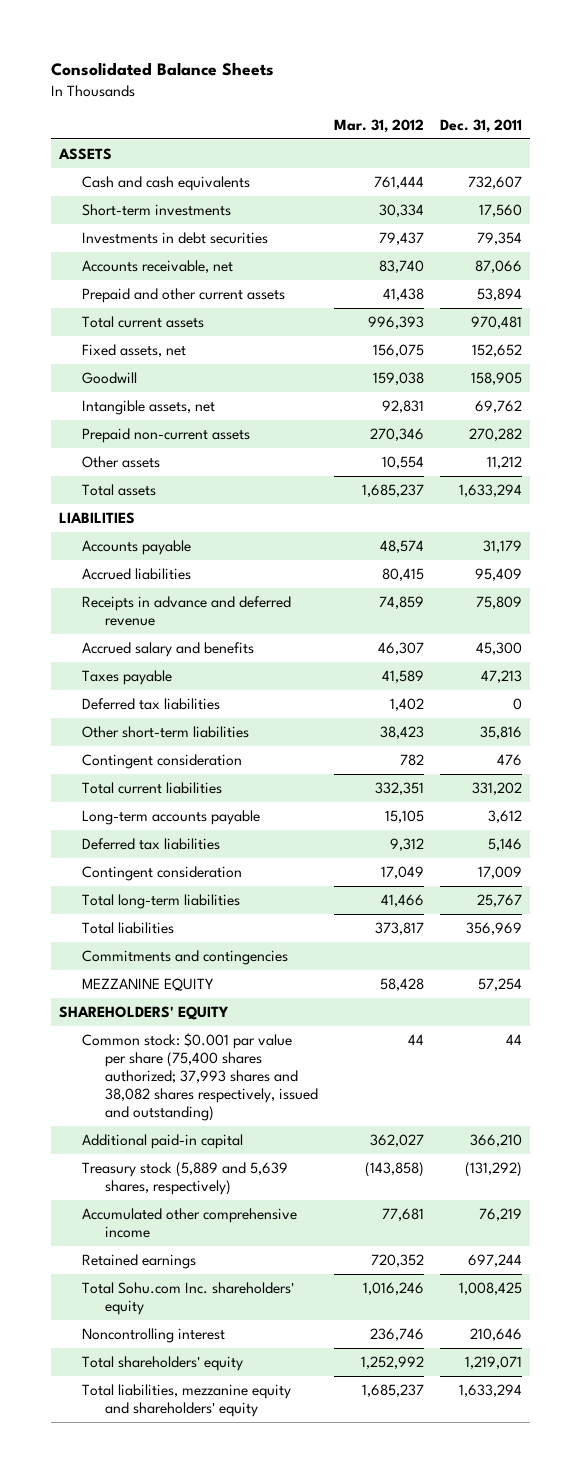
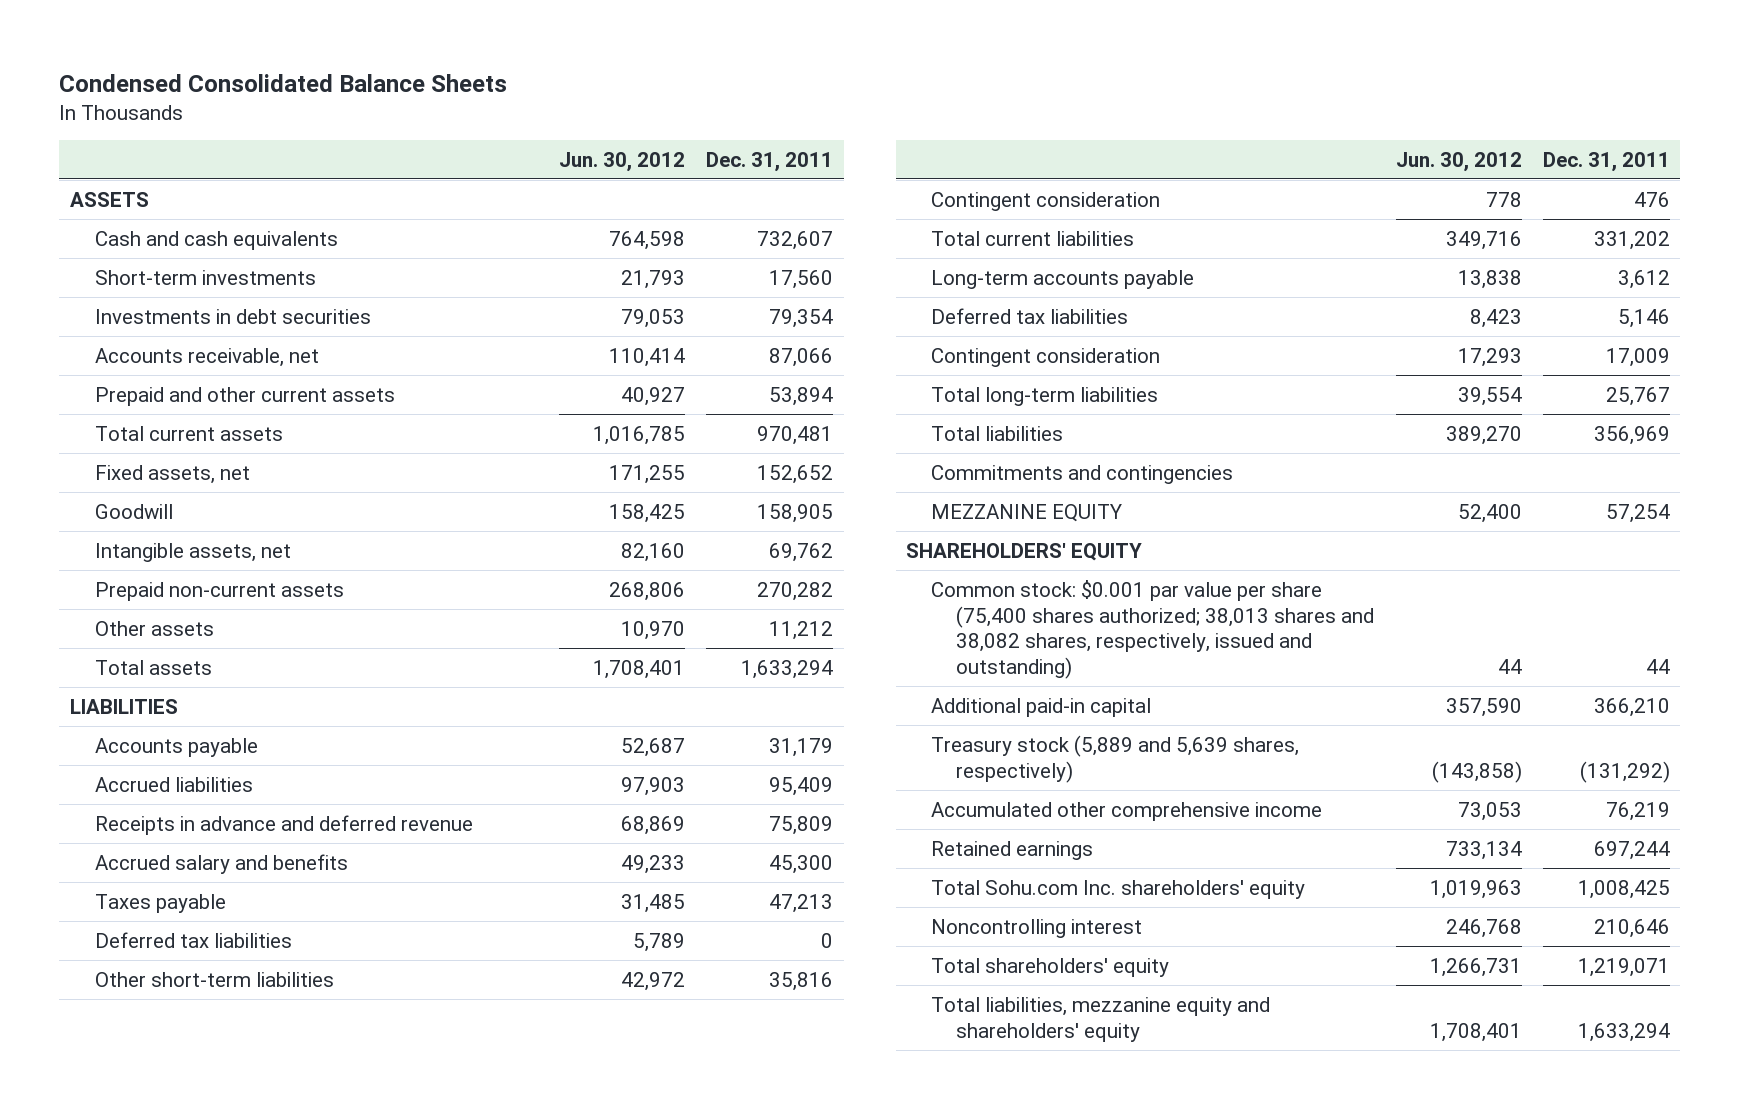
- Consolidated Balance Sheets
+ Condensed Consolidated Balance Sheets
- | Mar. 31, 2012 | Dec. 31, 2011
+ | Jun. 30, 2012 | Dec. 31, 2011
- Common stock: $0.001 par value per share (75,400 shares authorized; 37,993 shares and 38,082 shares respectively, issued and outstanding) | 44 | 44
+ Common stock: $0.001 par value per share (75,400 shares authorized; 38,013 shares and 38,082 shares, respectively, issued and outstanding) | 44 | 44

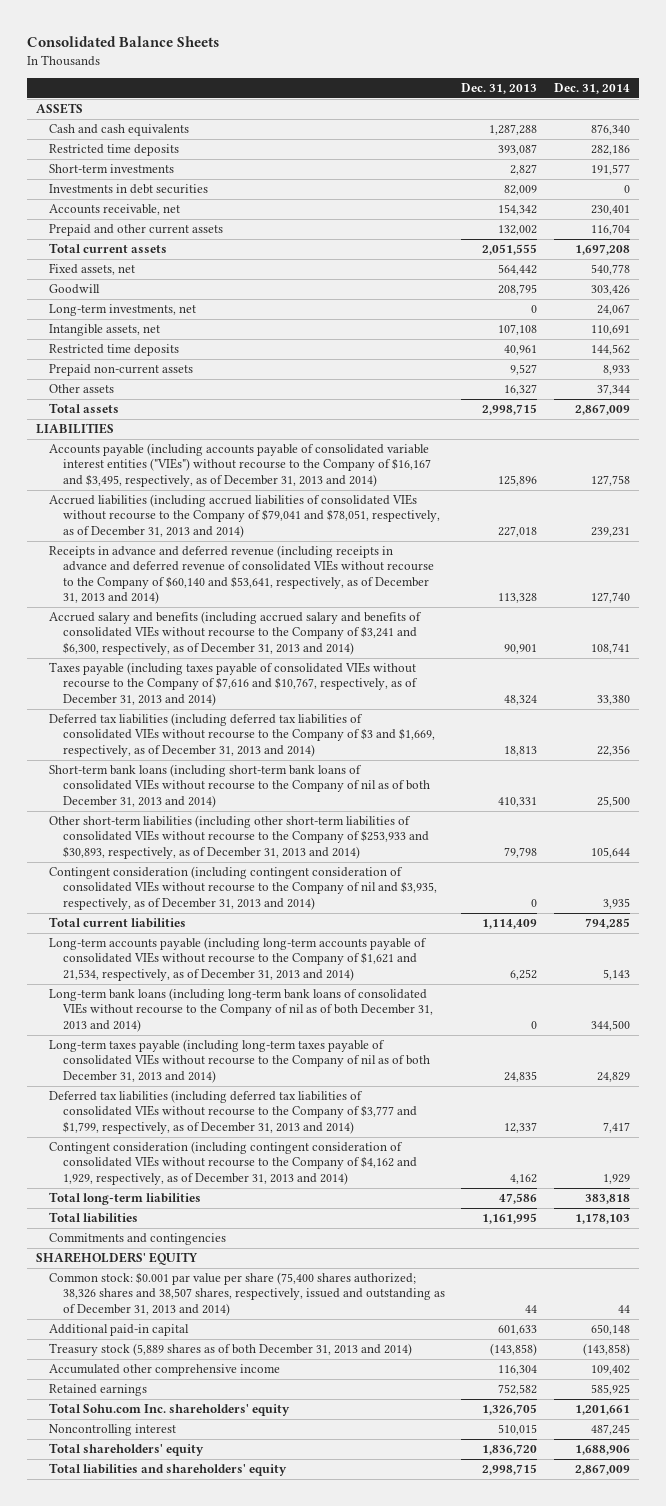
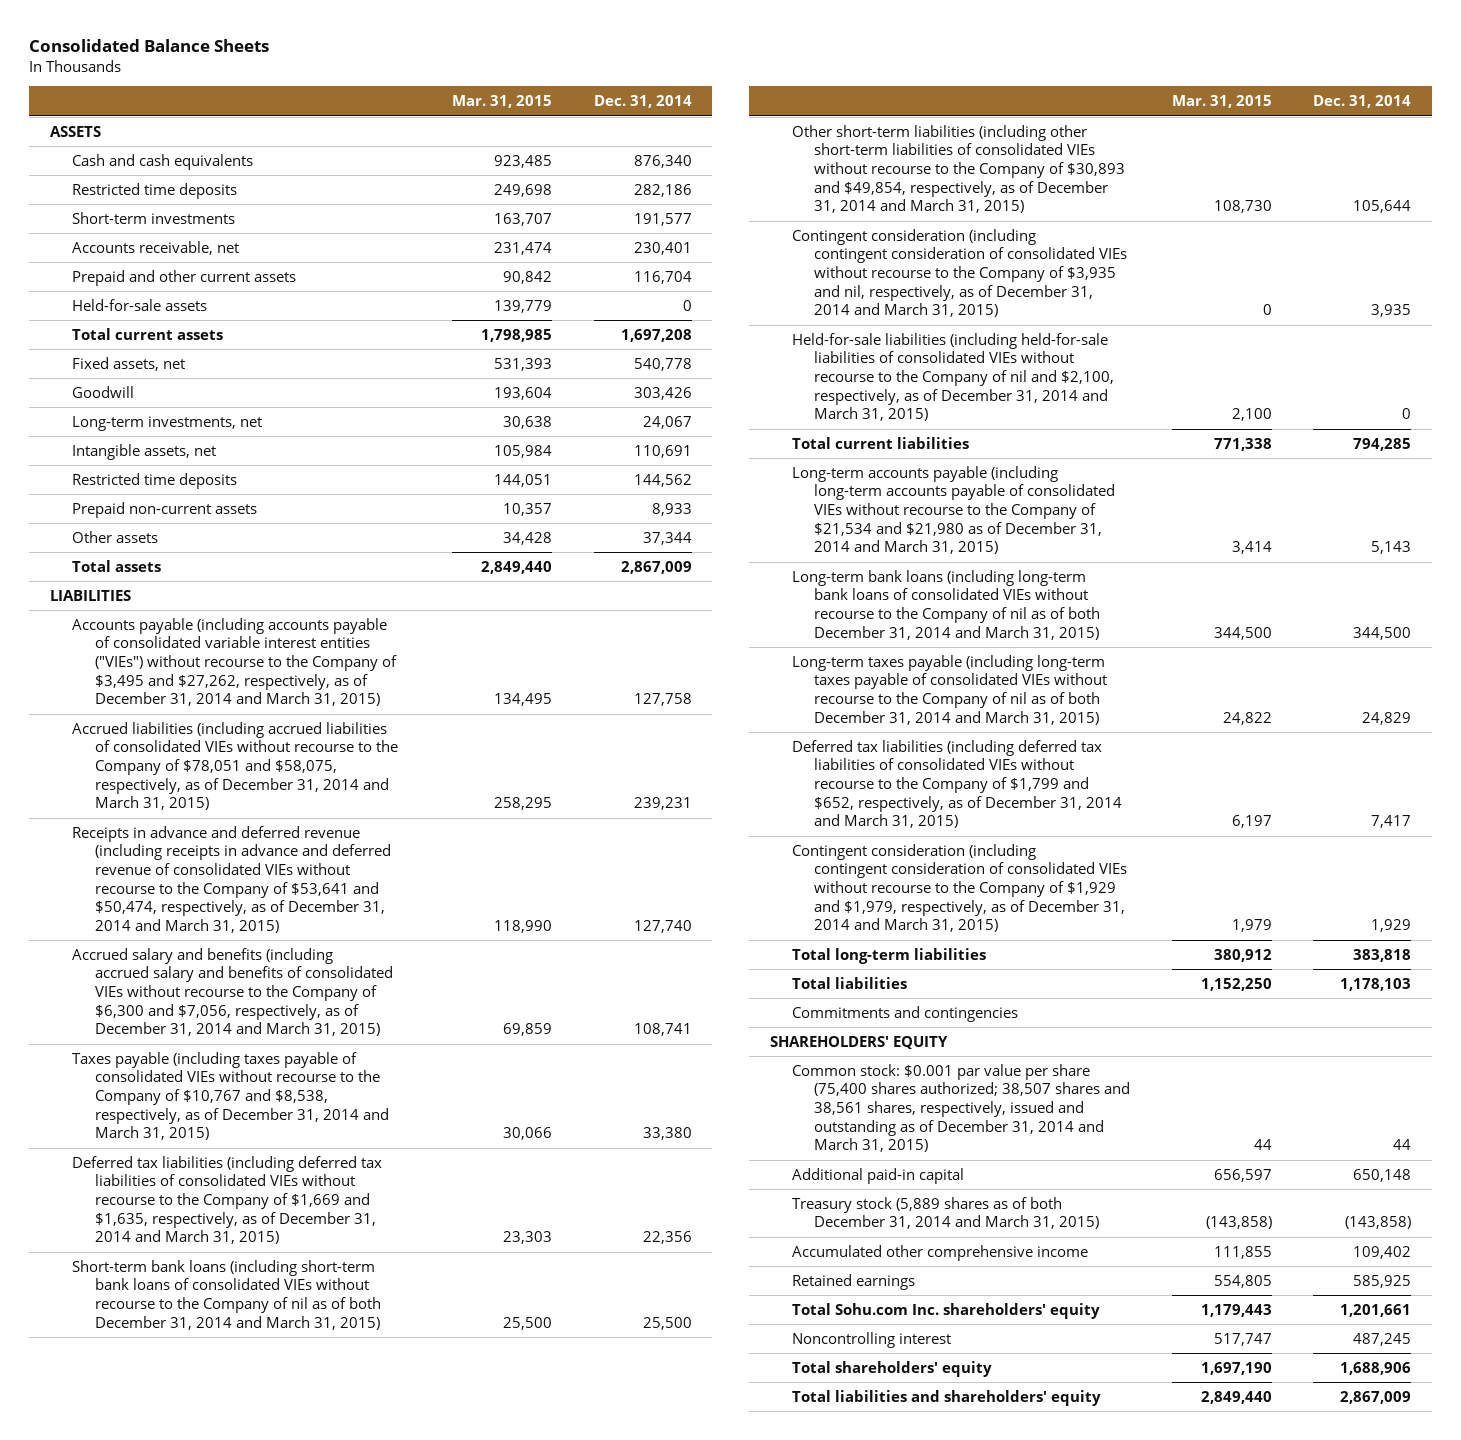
- | Dec. 31, 2013 | Dec. 31, 2014
+ | Mar. 31, 2015 | Dec. 31, 2014
- Investments in debt securities | 82,009 | 0
+ Held-for-sale assets | 139,779 | 0
- Accounts payable (including accounts payable of consolidated variable interest entities ("VIEs") without recourse to the Company of $16,167 and $3,495, respectively, as of December 31, 2013 and 2014) | 125,896 | 127,758
- Accrued liabilities (including accrued liabilities of consolidated VIEs without recourse to the Company of $79,041 and $78,051, respectively, as of December 31, 2013 and 2014) | 227,018 | 239,231
- Receipts in advance and deferred revenue (including receipts in advance and deferred revenue of consolidated VIEs without recourse to the Company of $60,140 and $53,641, respectively, as of December 31, 2013 and 2014) | 113,328 | 127,740
- Accrued salary and benefits (including accrued salary and benefits of consolidated VIEs without recourse to the Company of $3,241 and $6,300, respectively, as of December 31, 2013 and 2014) | 90,901 | 108,741
- Taxes payable (including taxes payable of consolidated VIEs without recourse to the Company of $7,616 and $10,767, respectively, as of December 31, 2013 and 2014) | 48,324 | 33,380
- Deferred tax liabilities (including deferred tax liabilities of consolidated VIEs without recourse to the Company of $3 and $1,669, respectively, as of December 31, 2013 and 2014) | 18,813 | 22,356
- Short-term bank loans (including short-term bank loans of consolidated VIEs without recourse to the Company of nil as of both December 31, 2013 and 2014) | 410,331 | 25,500
- Other short-term liabilities (including other short-term liabilities of consolidated VIEs without recourse to the Company of $253,933 and $30,893, respectively, as of December 31, 2013 and 2014) | 79,798 | 105,644
- Contingent consideration (including contingent consideration of consolidated VIEs without recourse to the Company of nil and $3,935, respectively, as of December 31, 2013 and 2014) | 0 | 3,935
+ Accounts payable (including accounts payable of consolidated variable interest entities ("VIEs") without recourse to the Company of $3,495 and $27,262, respectively, as of December 31, 2014 and March 31, 2015) | 134,495 | 127,758
+ Accrued liabilities (including accrued liabilities of consolidated VIEs without recourse to the Company of $78,051 and $58,075, respectively, as of December 31, 2014 and March 31, 2015) | 258,295 | 239,231
+ Receipts in advance and deferred revenue (including receipts in advance and deferred revenue of consolidated VIEs without recourse to the Company of $53,641 and $50,474, respectively, as of December 31, 2014 and March 31, 2015) | 118,990 | 127,740
+ Accrued salary and benefits (including accrued salary and benefits of consolidated VIEs without recourse to the Company of $6,300 and $7,056, respectively, as of December 31, 2014 and March 31, 2015) | 69,859 | 108,741
+ Taxes payable (including taxes payable of consolidated VIEs without recourse to the Company of $10,767 and $8,538, respectively, as of December 31, 2014 and March 31, 2015) | 30,066 | 33,380
+ Deferred tax liabilities (including deferred tax liabilities of consolidated VIEs without recourse to the Company of $1,669 and $1,635, respectively, as of December 31, 2014 and March 31, 2015) | 23,303 | 22,356
+ Short-term bank loans (including short-term bank loans of consolidated VIEs without recourse to the Company of nil as of both December 31, 2014 and March 31, 2015) | 25,500 | 25,500
+ Other short-term liabilities (including other short-term liabilities of consolidated VIEs without recourse to the Company of $30,893 and $49,854, respectively, as of December 31, 2014 and March 31, 2015) | 108,730 | 105,644
+ Contingent consideration (including contingent consideration of consolidated VIEs without recourse to the Company of $3,935 and nil, respectively, as of December 31, 2014 and March 31, 2015) | 0 | 3,935
+ Held-for-sale liabilities (including held-for-sale liabilities of consolidated VIEs without recourse to the Company of nil and $2,100, respectively, as of December 31, 2014 and March 31, 2015) | 2,100 | 0
- Long-term accounts payable (including long-term accounts payable of consolidated VIEs without recourse to the Company of $1,621 and 21,534, respectively, as of December 31, 2013 and 2014) | 6,252 | 5,143
- Long-term bank loans (including long-term bank loans of consolidated VIEs without recourse to the Company of nil as of both December 31, 2013 and 2014) | 0 | 344,500
- Long-term taxes payable (including long-term taxes payable of consolidated VIEs without recourse to the Company of nil as of both December 31, 2013 and 2014) | 24,835 | 24,829
- Deferred tax liabilities (including deferred tax liabilities of consolidated VIEs without recourse to the Company of $3,777 and $1,799, respectively, as of December 31, 2013 and 2014) | 12,337 | 7,417
- Contingent consideration (including contingent consideration of consolidated VIEs without recourse to the Company of $4,162 and 1,929, respectively, as of December 31, 2013 and 2014) | 4,162 | 1,929
+ Long-term accounts payable (including long-term accounts payable of consolidated VIEs without recourse to the Company of $21,534 and $21,980 as of December 31, 2014 and March 31, 2015) | 3,414 | 5,143
+ Long-term bank loans (including long-term bank loans of consolidated VIEs without recourse to the Company of nil as of both December 31, 2014 and March 31, 2015) | 344,500 | 344,500
+ Long-term taxes payable (including long-term taxes payable of consolidated VIEs without recourse to the Company of nil as of both December 31, 2014 and March 31, 2015) | 24,822 | 24,829
+ Deferred tax liabilities (including deferred tax liabilities of consolidated VIEs without recourse to the Company of $1,799 and $652, respectively, as of December 31, 2014 and March 31, 2015) | 6,197 | 7,417
+ Contingent consideration (including contingent consideration of consolidated VIEs without recourse to the Company of $1,929 and $1,979, respectively, as of December 31, 2014 and March 31, 2015) | 1,979 | 1,929
- Common stock: $0.001 par value per share (75,400 shares authorized; 38,326 shares and 38,507 shares, respectively, issued and outstanding as of December 31, 2013 and 2014) | 44 | 44
+ Common stock: $0.001 par value per share (75,400 shares authorized; 38,507 shares and 38,561 shares, respectively, issued and outstanding as of December 31, 2014 and March 31, 2015) | 44 | 44
- Treasury stock (5,889 shares as of both December 31, 2013 and 2014) | (143,858) | (143,858)
+ Treasury stock (5,889 shares as of both December 31, 2014 and March 31, 2015) | (143,858) | (143,858)

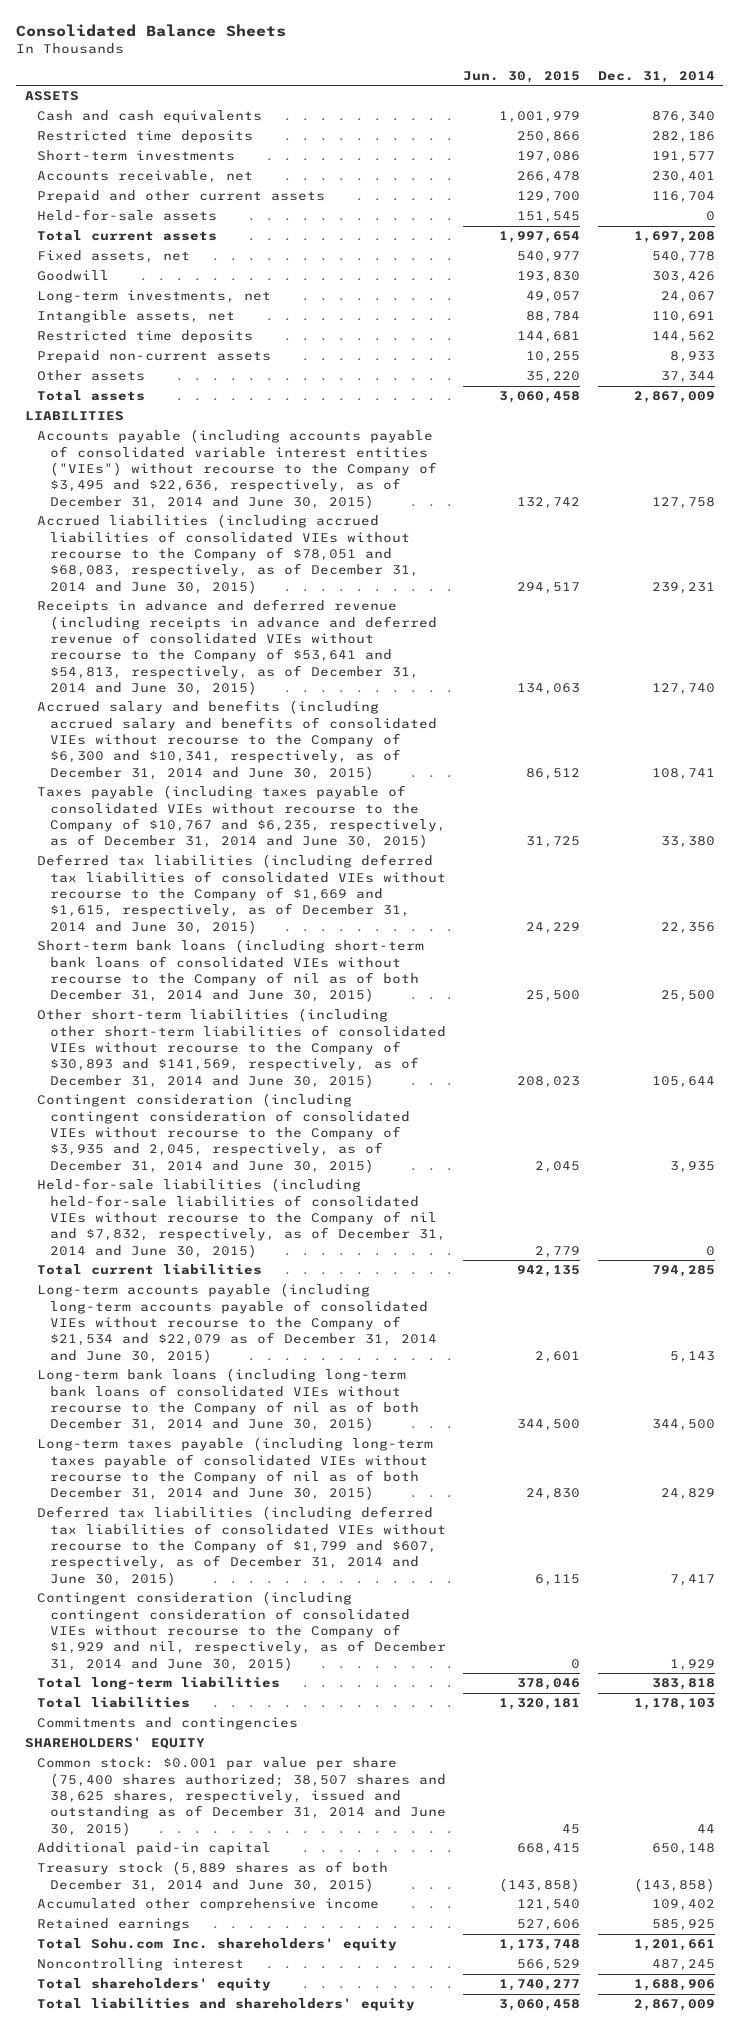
- | Mar. 31, 2015 | Dec. 31, 2014
+ | Jun. 30, 2015 | Dec. 31, 2014
- Accounts payable (including accounts payable of consolidated variable interest entities ("VIEs") without recourse to the Company of $3,495 and $27,262, respectively, as of December 31, 2014 and March 31, 2015) | 134,495 | 127,758
- Accrued liabilities (including accrued liabilities of consolidated VIEs without recourse to the Company of $78,051 and $58,075, respectively, as of December 31, 2014 and March 31, 2015) | 258,295 | 239,231
- Receipts in advance and deferred revenue (including receipts in advance and deferred revenue of consolidated VIEs without recourse to the Company of $53,641 and $50,474, respectively, as of December 31, 2014 and March 31, 2015) | 118,990 | 127,740
- Accrued salary and benefits (including accrued salary and benefits of consolidated VIEs without recourse to the Company of $6,300 and $7,056, respectively, as of December 31, 2014 and March 31, 2015) | 69,859 | 108,741
- Taxes payable (including taxes payable of consolidated VIEs without recourse to the Company of $10,767 and $8,538, respectively, as of December 31, 2014 and March 31, 2015) | 30,066 | 33,380
- Deferred tax liabilities (including deferred tax liabilities of consolidated VIEs without recourse to the Company of $1,669 and $1,635, respectively, as of December 31, 2014 and March 31, 2015) | 23,303 | 22,356
- Short-term bank loans (including short-term bank loans of consolidated VIEs without recourse to the Company of nil as of both December 31, 2014 and March 31, 2015) | 25,500 | 25,500
- Other short-term liabilities (including other short-term liabilities of consolidated VIEs without recourse to the Company of $30,893 and $49,854, respectively, as of December 31, 2014 and March 31, 2015) | 108,730 | 105,644
- Contingent consideration (including contingent consideration of consolidated VIEs without recourse to the Company of $3,935 and nil, respectively, as of December 31, 2014 and March 31, 2015) | 0 | 3,935
- Held-for-sale liabilities (including held-for-sale liabilities of consolidated VIEs without recourse to the Company of nil and $2,100, respectively, as of December 31, 2014 and March 31, 2015) | 2,100 | 0
+ Accounts payable (including accounts payable of consolidated variable interest entities ("VIEs") without recourse to the Company of $3,495 and $22,636, respectively, as of December 31, 2014 and June 30, 2015) | 132,742 | 127,758
+ Accrued liabilities (including accrued liabilities of consolidated VIEs without recourse to the Company of $78,051 and $68,083, respectively, as of December 31, 2014 and June 30, 2015) | 294,517 | 239,231
+ Receipts in advance and deferred revenue (including receipts in advance and deferred revenue of consolidated VIEs without recourse to the Company of $53,641 and $54,813, respectively, as of December 31, 2014 and June 30, 2015) | 134,063 | 127,740
+ Accrued salary and benefits (including accrued salary and benefits of consolidated VIEs without recourse to the Company of $6,300 and $10,341, respectively, as of December 31, 2014 and June 30, 2015) | 86,512 | 108,741
+ Taxes payable (including taxes payable of consolidated VIEs without recourse to the Company of $10,767 and $6,235, respectively, as of December 31, 2014 and June 30, 2015) | 31,725 | 33,380
+ Deferred tax liabilities (including deferred tax liabilities of consolidated VIEs without recourse to the Company of $1,669 and $1,615, respectively, as of December 31, 2014 and June 30, 2015) | 24,229 | 22,356
+ Short-term bank loans (including short-term bank loans of consolidated VIEs without recourse to the Company of nil as of both December 31, 2014 and June 30, 2015) | 25,500 | 25,500
+ Other short-term liabilities (including other short-term liabilities of consolidated VIEs without recourse to the Company of $30,893 and $141,569, respectively, as of December 31, 2014 and June 30, 2015) | 208,023 | 105,644
+ Contingent consideration (including contingent consideration of consolidated VIEs without recourse to the Company of $3,935 and 2,045, respectively, as of December 31, 2014 and June 30, 2015) | 2,045 | 3,935
+ Held-for-sale liabilities (including held-for-sale liabilities of consolidated VIEs without recourse to the Company of nil and $7,832, respectively, as of December 31, 2014 and June 30, 2015) | 2,779 | 0
- Long-term accounts payable (including long-term accounts payable of consolidated VIEs without recourse to the Company of $21,534 and $21,980 as of December 31, 2014 and March 31, 2015) | 3,414 | 5,143
- Long-term bank loans (including long-term bank loans of consolidated VIEs without recourse to the Company of nil as of both December 31, 2014 and March 31, 2015) | 344,500 | 344,500
- Long-term taxes payable (including long-term taxes payable of consolidated VIEs without recourse to the Company of nil as of both December 31, 2014 and March 31, 2015) | 24,822 | 24,829
- Deferred tax liabilities (including deferred tax liabilities of consolidated VIEs without recourse to the Company of $1,799 and $652, respectively, as of December 31, 2014 and March 31, 2015) | 6,197 | 7,417
- Contingent consideration (including contingent consideration of consolidated VIEs without recourse to the Company of $1,929 and $1,979, respectively, as of December 31, 2014 and March 31, 2015) | 1,979 | 1,929
+ Long-term accounts payable (including long-term accounts payable of consolidated VIEs without recourse to the Company of $21,534 and $22,079 as of December 31, 2014 and June 30, 2015) | 2,601 | 5,143
+ Long-term bank loans (including long-term bank loans of consolidated VIEs without recourse to the Company of nil as of both December 31, 2014 and June 30, 2015) | 344,500 | 344,500
+ Long-term taxes payable (including long-term taxes payable of consolidated VIEs without recourse to the Company of nil as of both December 31, 2014 and June 30, 2015) | 24,830 | 24,829
+ Deferred tax liabilities (including deferred tax liabilities of consolidated VIEs without recourse to the Company of $1,799 and $607, respectively, as of December 31, 2014 and June 30, 2015) | 6,115 | 7,417
+ Contingent consideration (including contingent consideration of consolidated VIEs without recourse to the Company of $1,929 and nil, respectively, as of December 31, 2014 and June 30, 2015) | 0 | 1,929
- Common stock: $0.001 par value per share (75,400 shares authorized; 38,507 shares and 38,561 shares, respectively, issued and outstanding as of December 31, 2014 and March 31, 2015) | 44 | 44
+ Common stock: $0.001 par value per share (75,400 shares authorized; 38,507 shares and 38,625 shares, respectively, issued and outstanding as of December 31, 2014 and June 30, 2015) | 45 | 44
- Treasury stock (5,889 shares as of both December 31, 2014 and March 31, 2015) | (143,858) | (143,858)
+ Treasury stock (5,889 shares as of both December 31, 2014 and June 30, 2015) | (143,858) | (143,858)

